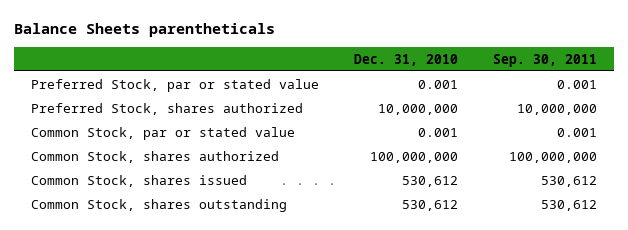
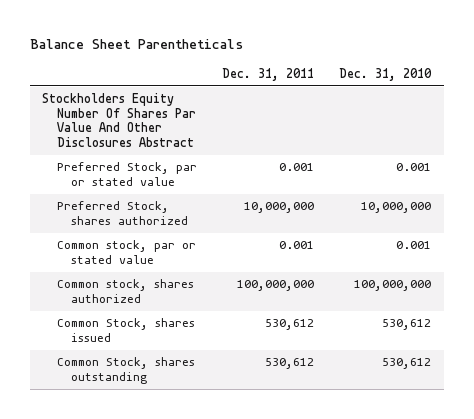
- Balance Sheets parentheticals
+ Balance Sheet Parentheticals
- | Dec. 31, 2010 | Sep. 30, 2011
+ | Dec. 31, 2011 | Dec. 31, 2010
+ Stockholders Equity Number Of Shares Par Value And Other Disclosures Abstract
- Common Stock, par or stated value | 0.001 | 0.001
- Common Stock, shares authorized | 100,000,000 | 100,000,000
+ Common stock, par or stated value | 0.001 | 0.001
+ Common stock, shares authorized | 100,000,000 | 100,000,000

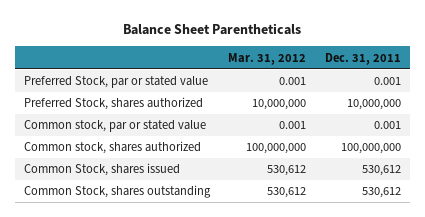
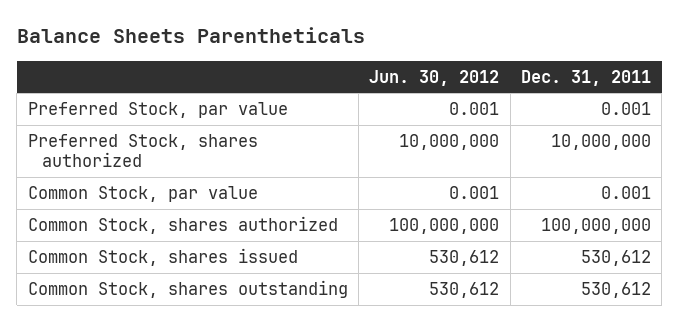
- Balance Sheet Parentheticals
+ Balance Sheets Parentheticals
- | Mar. 31, 2012 | Dec. 31, 2011
+ | Jun. 30, 2012 | Dec. 31, 2011
- Preferred Stock, par or stated value | 0.001 | 0.001
+ Preferred Stock, par value | 0.001 | 0.001
- Common stock, par or stated value | 0.001 | 0.001
- Common stock, shares authorized | 100,000,000 | 100,000,000
+ Common Stock, par value | 0.001 | 0.001
+ Common Stock, shares authorized | 100,000,000 | 100,000,000

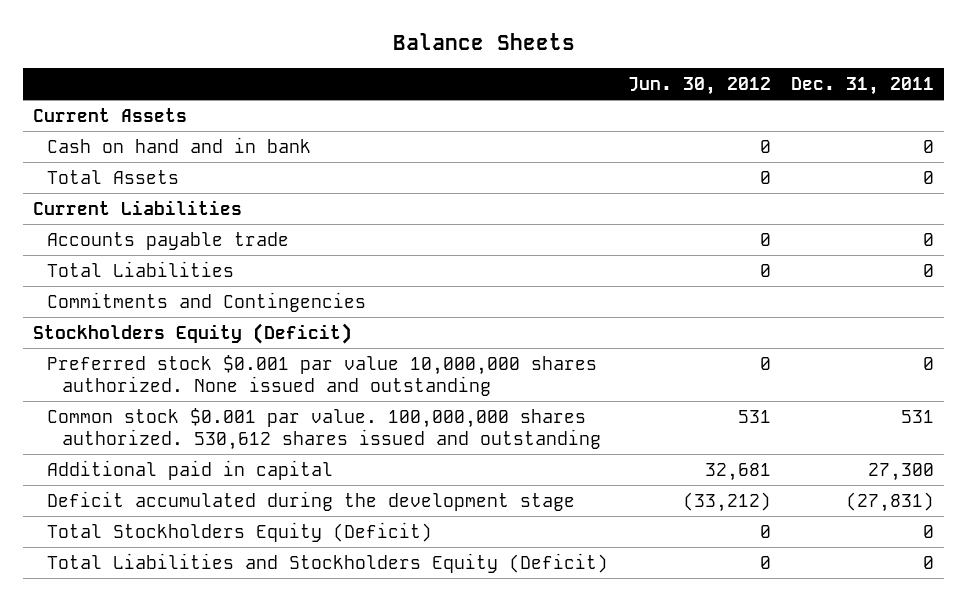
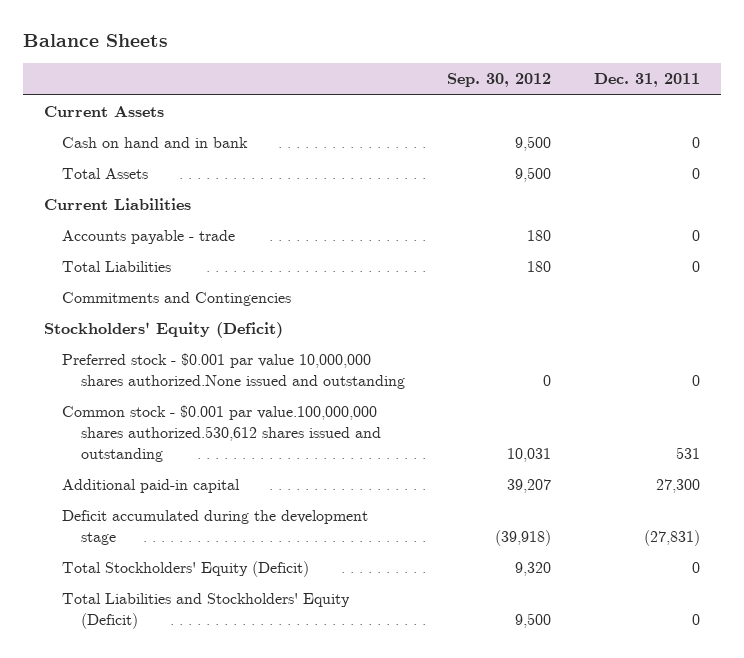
- | Jun. 30, 2012 | Dec. 31, 2011
+ | Sep. 30, 2012 | Dec. 31, 2011
- Accounts payable trade | 0 | 0
+ Accounts payable - trade | 180 | 0
- Stockholders Equity (Deficit)
- Preferred stock $0.001 par value 10,000,000 shares authorized. None issued and outstanding | 0 | 0
- Common stock $0.001 par value. 100,000,000 shares authorized. 530,612 shares issued and outstanding | 531 | 531
- Additional paid in capital | 32,681 | 27,300
+ Stockholders' Equity (Deficit)
+ Preferred stock - $0.001 par value 10,000,000 shares authorized.None issued and outstanding | 0 | 0
+ Common stock - $0.001 par value.100,000,000 shares authorized.530,612 shares issued and outstanding | 10,031 | 531
+ Additional paid-in capital | 39,207 | 27,300
- Total Stockholders Equity (Deficit) | 0 | 0
- Total Liabilities and Stockholders Equity (Deficit) | 0 | 0
+ Total Stockholders' Equity (Deficit) | 9,320 | 0
+ Total Liabilities and Stockholders' Equity (Deficit) | 9,500 | 0

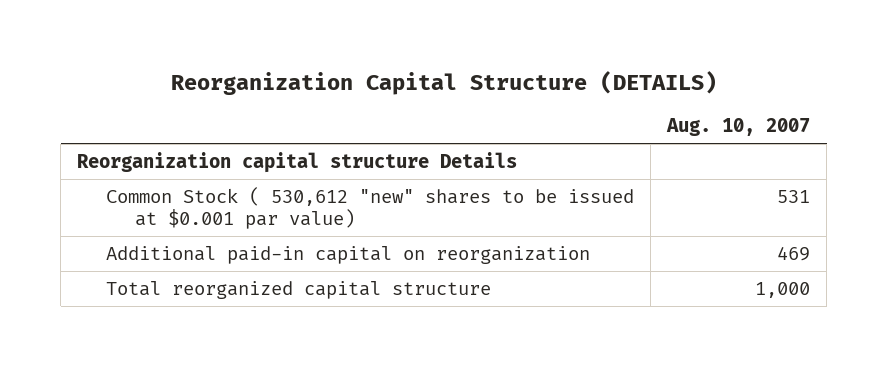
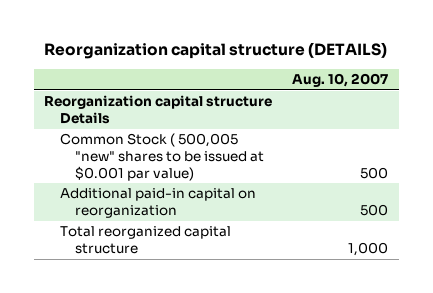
- Reorganization Capital Structure (DETAILS)
+ Reorganization capital structure (DETAILS)
- Common Stock ( 530,612 "new" shares to be issued at $0.001 par value) | 531
- Additional paid-in capital on reorganization | 469
+ Common Stock ( 500,005 "new" shares to be issued at $0.001 par value) | 500
+ Additional paid-in capital on reorganization | 500

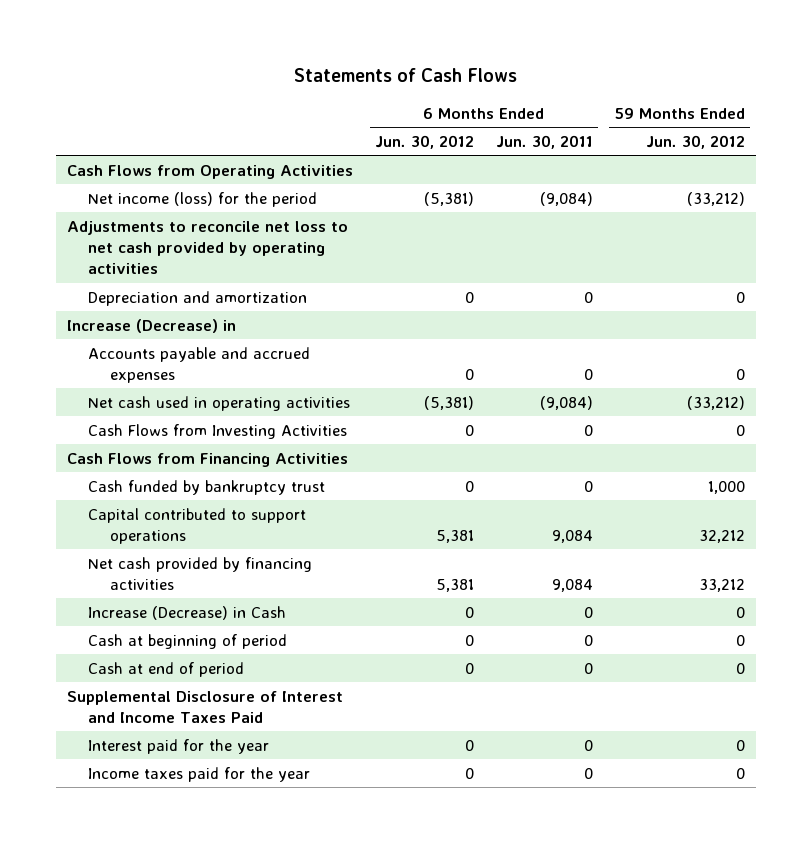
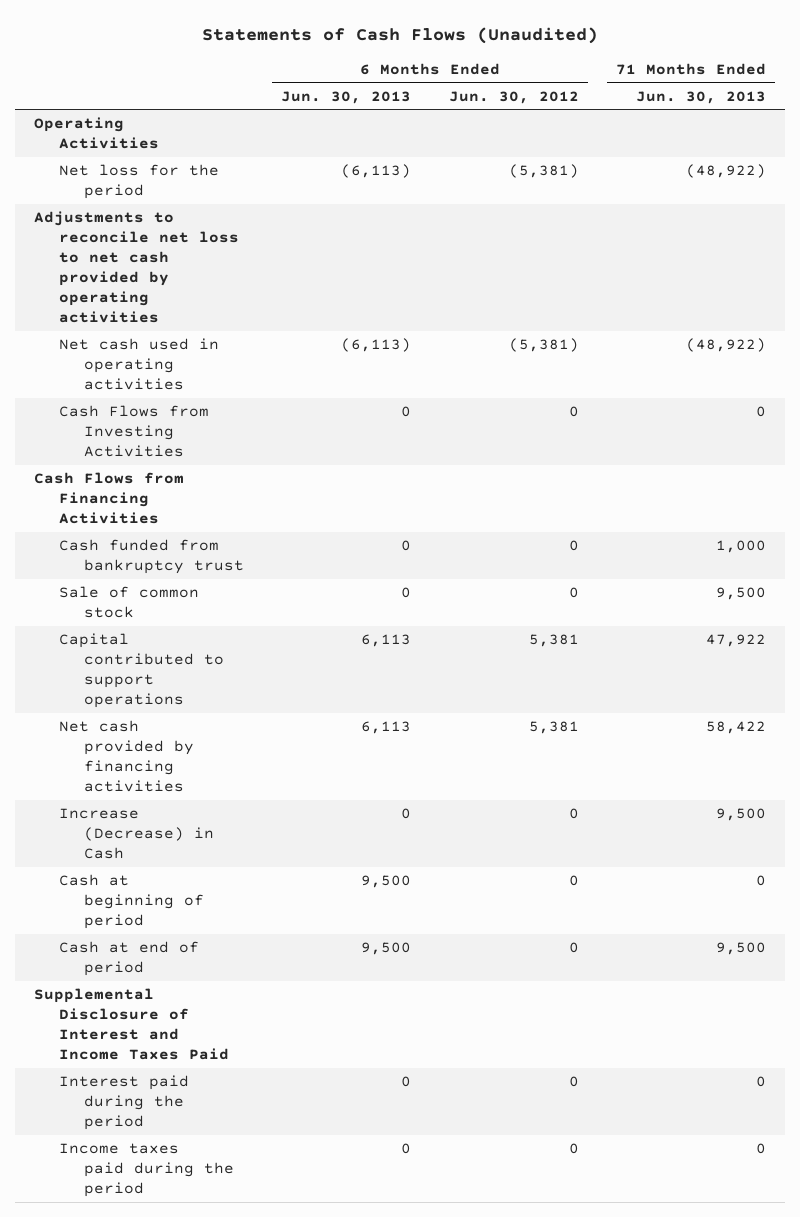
- Statements of Cash Flows
+ Statements of Cash Flows (Unaudited)
- | 6 Months Ended Jun. 30, 2012 | 6 Months Ended Jun. 30, 2011 | 59 Months Ended Jun. 30, 2012
+ | 6 Months Ended Jun. 30, 2013 | 6 Months Ended Jun. 30, 2012 | 71 Months Ended Jun. 30, 2013
- Cash Flows from Operating Activities
- Net income (loss) for the period | (5,381) | (9,084) | (33,212)
+ Operating Activities
+ Net loss for the period | (6,113) | (5,381) | (48,922)
- Depreciation and amortization | 0 | 0 | 0
- Increase (Decrease) in
- Accounts payable and accrued expenses | 0 | 0 | 0
- Cash funded by bankruptcy trust | 0 | 0 | 1,000
+ Cash funded from bankruptcy trust | 0 | 0 | 1,000
+ Sale of common stock | 0 | 0 | 9,500
- Interest paid for the year | 0 | 0 | 0
- Income taxes paid for the year | 0 | 0 | 0
+ Interest paid during the period | 0 | 0 | 0
+ Income taxes paid during the period | 0 | 0 | 0

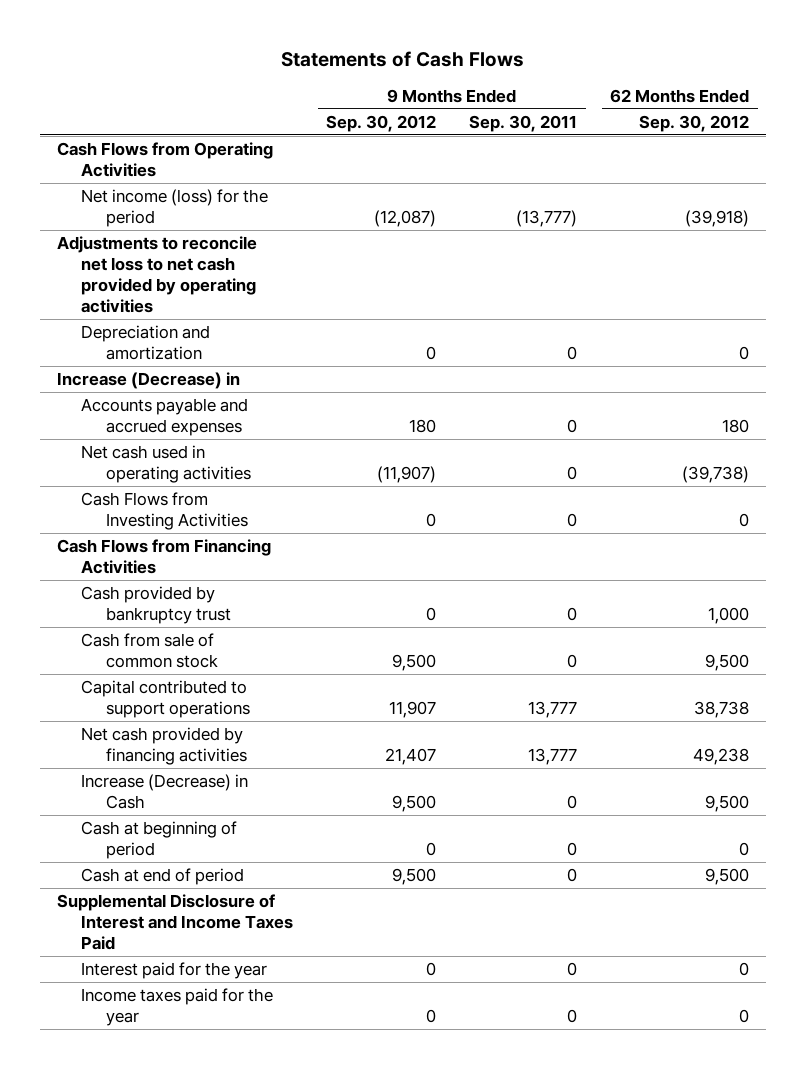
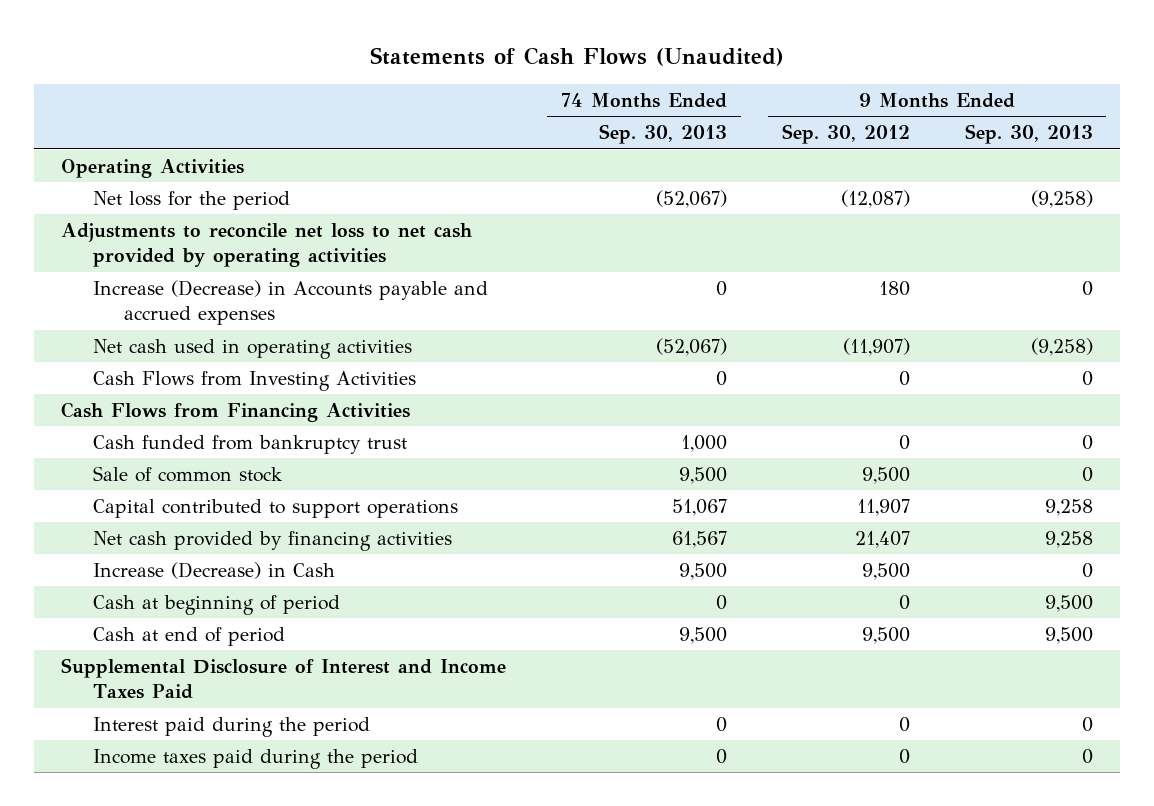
- Statements of Cash Flows
+ Statements of Cash Flows (Unaudited)
- | 9 Months Ended Sep. 30, 2012 | 9 Months Ended Sep. 30, 2011 | 62 Months Ended Sep. 30, 2012
+ | 74 Months Ended Sep. 30, 2013 | 9 Months Ended Sep. 30, 2012 | 9 Months Ended Sep. 30, 2013
- Cash Flows from Operating Activities
- Net income (loss) for the period | (12,087) | (13,777) | (39,918)
+ Operating Activities
+ Net loss for the period | (52,067) | (12,087) | (9,258)
- Depreciation and amortization | 0 | 0 | 0
- Increase (Decrease) in
- Accounts payable and accrued expenses | 180 | 0 | 180
+ Increase (Decrease) in Accounts payable and accrued expenses | 0 | 180 | 0
- Cash provided by bankruptcy trust | 0 | 0 | 1,000
- Cash from sale of common stock | 9,500 | 0 | 9,500
+ Cash funded from bankruptcy trust | 1,000 | 0 | 0
+ Sale of common stock | 9,500 | 9,500 | 0
- Interest paid for the year | 0 | 0 | 0
- Income taxes paid for the year | 0 | 0 | 0
+ Interest paid during the period | 0 | 0 | 0
+ Income taxes paid during the period | 0 | 0 | 0

